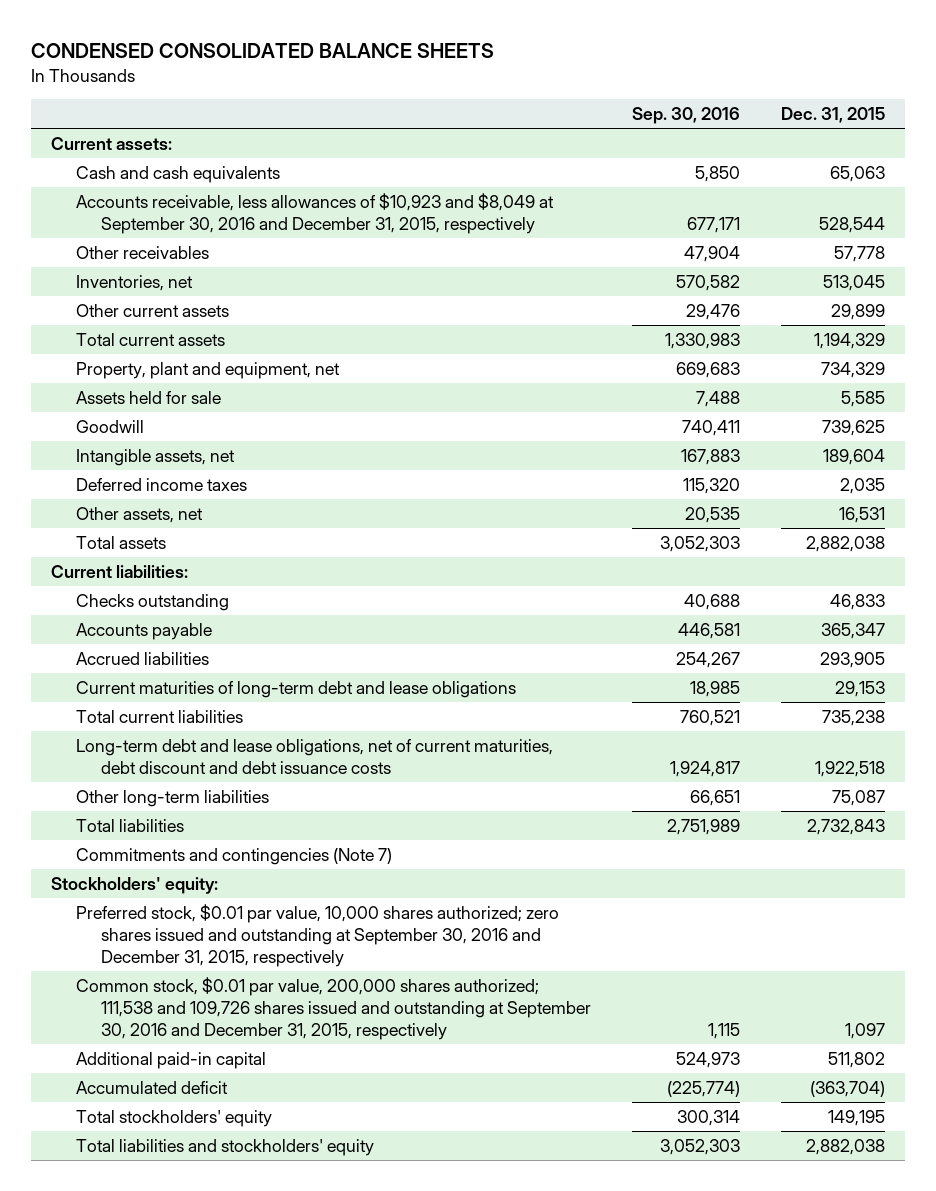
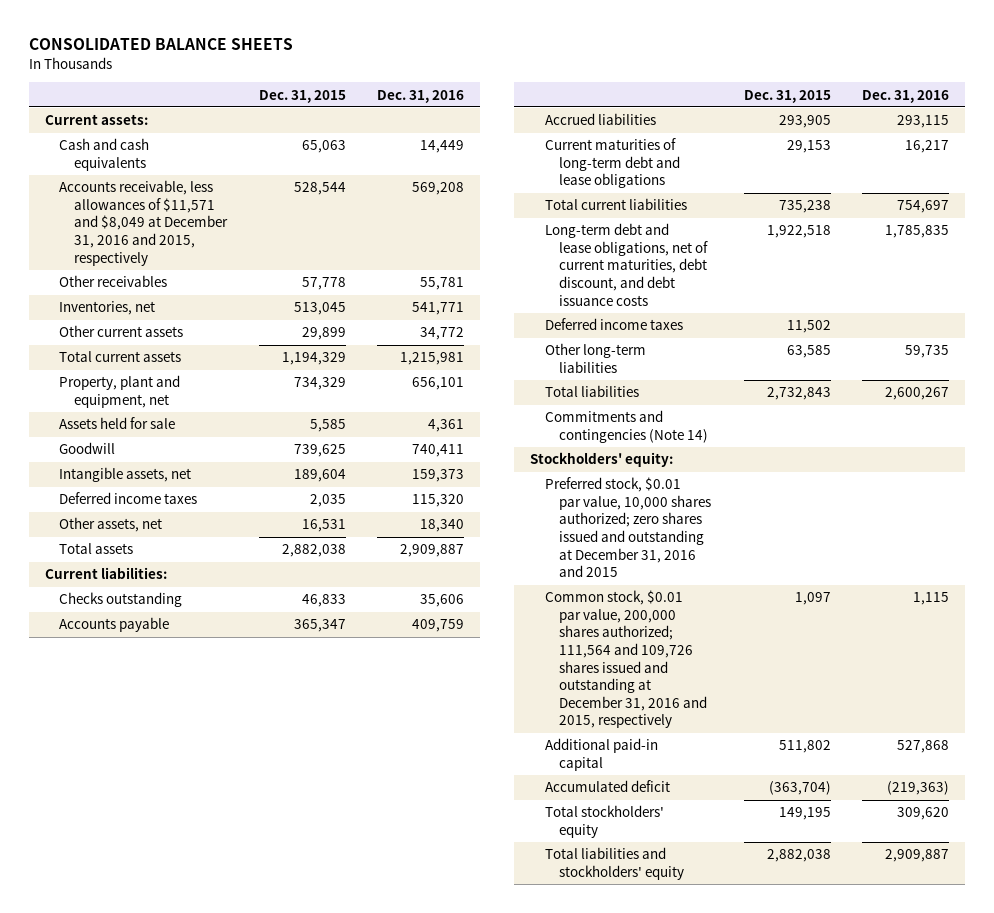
- CONDENSED CONSOLIDATED BALANCE SHEETS
+ CONSOLIDATED BALANCE SHEETS
- | Sep. 30, 2016 | Dec. 31, 2015
+ | Dec. 31, 2015 | Dec. 31, 2016
- Accounts receivable, less allowances of $10,923 and $8,049 at September 30, 2016 and December 31, 2015, respectively | 677,171 | 528,544
+ Accounts receivable, less allowances of $11,571 and $8,049 at December 31, 2016 and 2015, respectively | 528,544 | 569,208
- Long-term debt and lease obligations, net of current maturities, debt discount and debt issuance costs | 1,924,817 | 1,922,518
- Other long-term liabilities | 66,651 | 75,087
+ Long-term debt and lease obligations, net of current maturities, debt discount, and debt issuance costs | 1,922,518 | 1,785,835
+ Deferred income taxes | 11,502 |
+ Other long-term liabilities | 63,585 | 59,735
- Commitments and contingencies (Note 7)
+ Commitments and contingencies (Note 14)
- Preferred stock, $0.01 par value, 10,000 shares authorized; zero shares issued and outstanding at September 30, 2016 and December 31, 2015, respectively
- Common stock, $0.01 par value, 200,000 shares authorized; 111,538 and 109,726 shares issued and outstanding at September 30, 2016 and December 31, 2015, respectively | 1,115 | 1,097
+ Preferred stock, $0.01 par value, 10,000 shares authorized; zero shares issued and outstanding at December 31, 2016 and 2015
+ Common stock, $0.01 par value, 200,000 shares authorized; 111,564 and 109,726 shares issued and outstanding at December 31, 2016 and 2015, respectively | 1,097 | 1,115

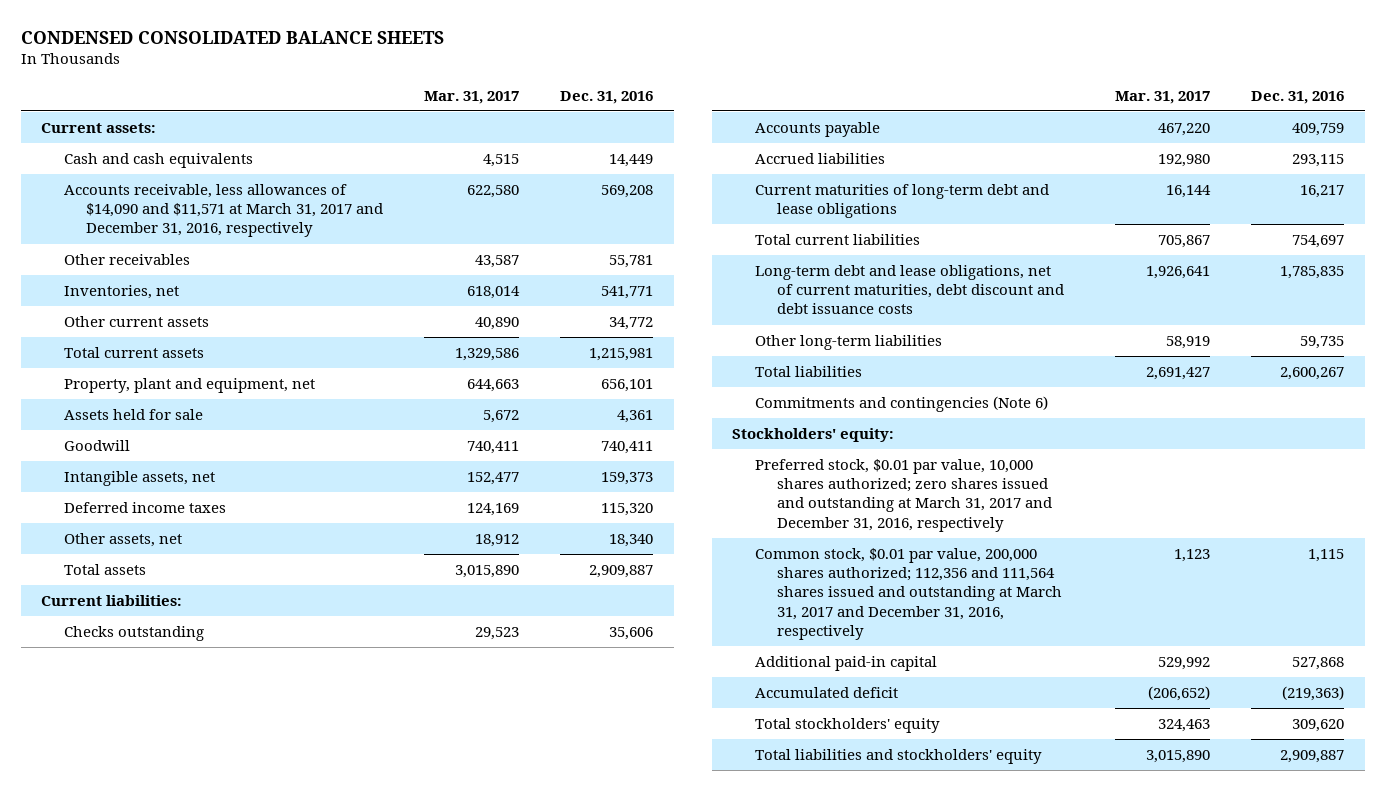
- CONSOLIDATED BALANCE SHEETS
+ CONDENSED CONSOLIDATED BALANCE SHEETS
- | Dec. 31, 2015 | Dec. 31, 2016
+ | Mar. 31, 2017 | Dec. 31, 2016
- Accounts receivable, less allowances of $11,571 and $8,049 at December 31, 2016 and 2015, respectively | 528,544 | 569,208
+ Accounts receivable, less allowances of $14,090 and $11,571 at March 31, 2017 and December 31, 2016, respectively | 622,580 | 569,208
- Long-term debt and lease obligations, net of current maturities, debt discount, and debt issuance costs | 1,922,518 | 1,785,835
- Deferred income taxes | 11,502 |
+ Long-term debt and lease obligations, net of current maturities, debt discount and debt issuance costs | 1,926,641 | 1,785,835
- Commitments and contingencies (Note 14)
+ Commitments and contingencies (Note 6)
- Preferred stock, $0.01 par value, 10,000 shares authorized; zero shares issued and outstanding at December 31, 2016 and 2015
- Common stock, $0.01 par value, 200,000 shares authorized; 111,564 and 109,726 shares issued and outstanding at December 31, 2016 and 2015, respectively | 1,097 | 1,115
+ Preferred stock, $0.01 par value, 10,000 shares authorized; zero shares issued and outstanding at March 31, 2017 and December 31, 2016, respectively
+ Common stock, $0.01 par value, 200,000 shares authorized; 112,356 and 111,564 shares issued and outstanding at March 31, 2017 and December 31, 2016, respectively | 1,123 | 1,115

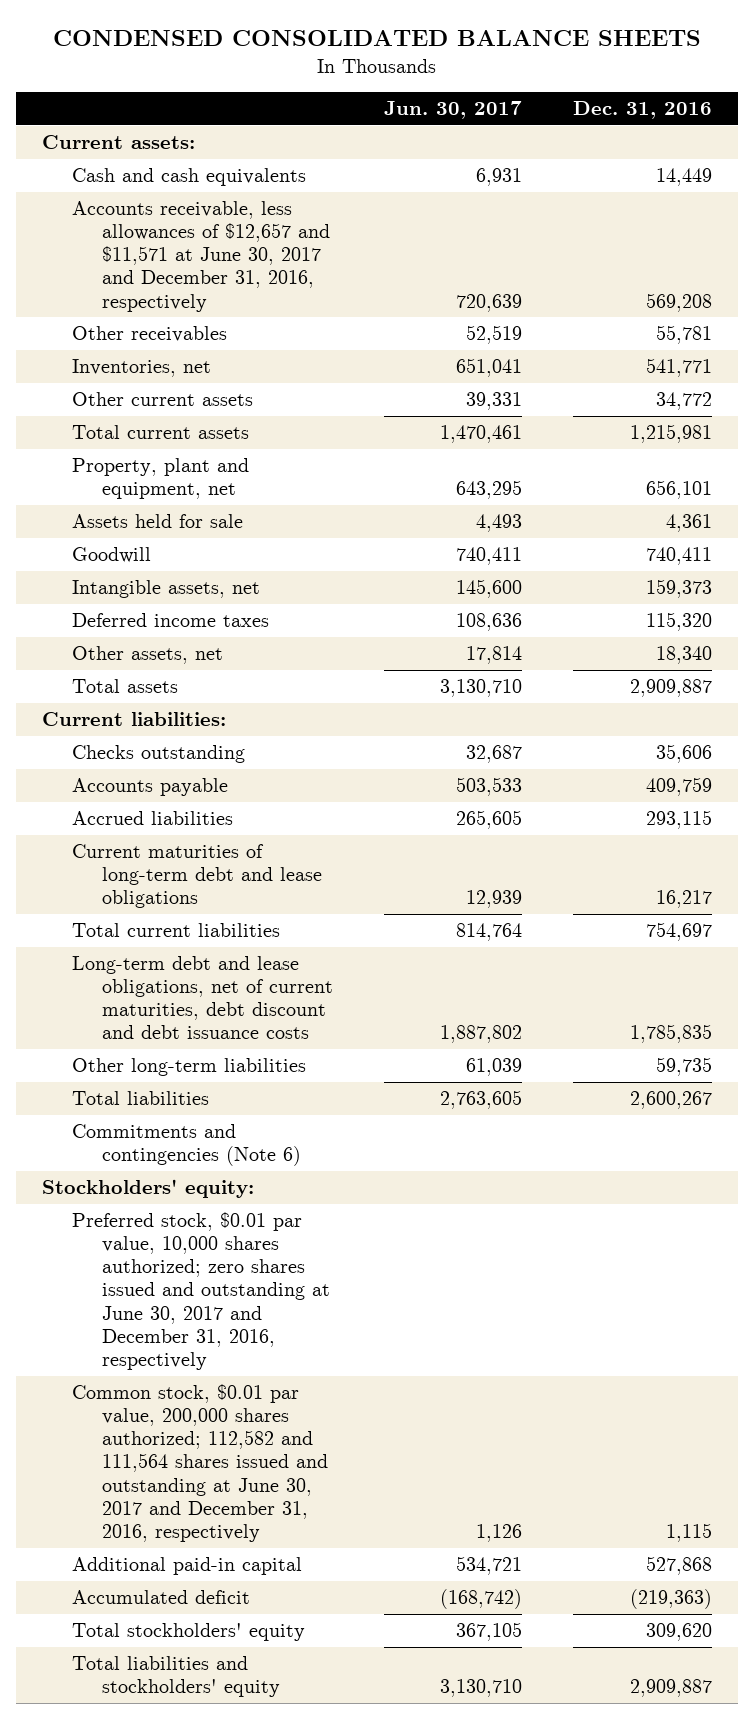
- | Mar. 31, 2017 | Dec. 31, 2016
+ | Jun. 30, 2017 | Dec. 31, 2016
- Accounts receivable, less allowances of $14,090 and $11,571 at March 31, 2017 and December 31, 2016, respectively | 622,580 | 569,208
+ Accounts receivable, less allowances of $12,657 and $11,571 at June 30, 2017 and December 31, 2016, respectively | 720,639 | 569,208
- Preferred stock, $0.01 par value, 10,000 shares authorized; zero shares issued and outstanding at March 31, 2017 and December 31, 2016, respectively
- Common stock, $0.01 par value, 200,000 shares authorized; 112,356 and 111,564 shares issued and outstanding at March 31, 2017 and December 31, 2016, respectively | 1,123 | 1,115
+ Preferred stock, $0.01 par value, 10,000 shares authorized; zero shares issued and outstanding at June 30, 2017 and December 31, 2016, respectively
+ Common stock, $0.01 par value, 200,000 shares authorized; 112,582 and 111,564 shares issued and outstanding at June 30, 2017 and December 31, 2016, respectively | 1,126 | 1,115

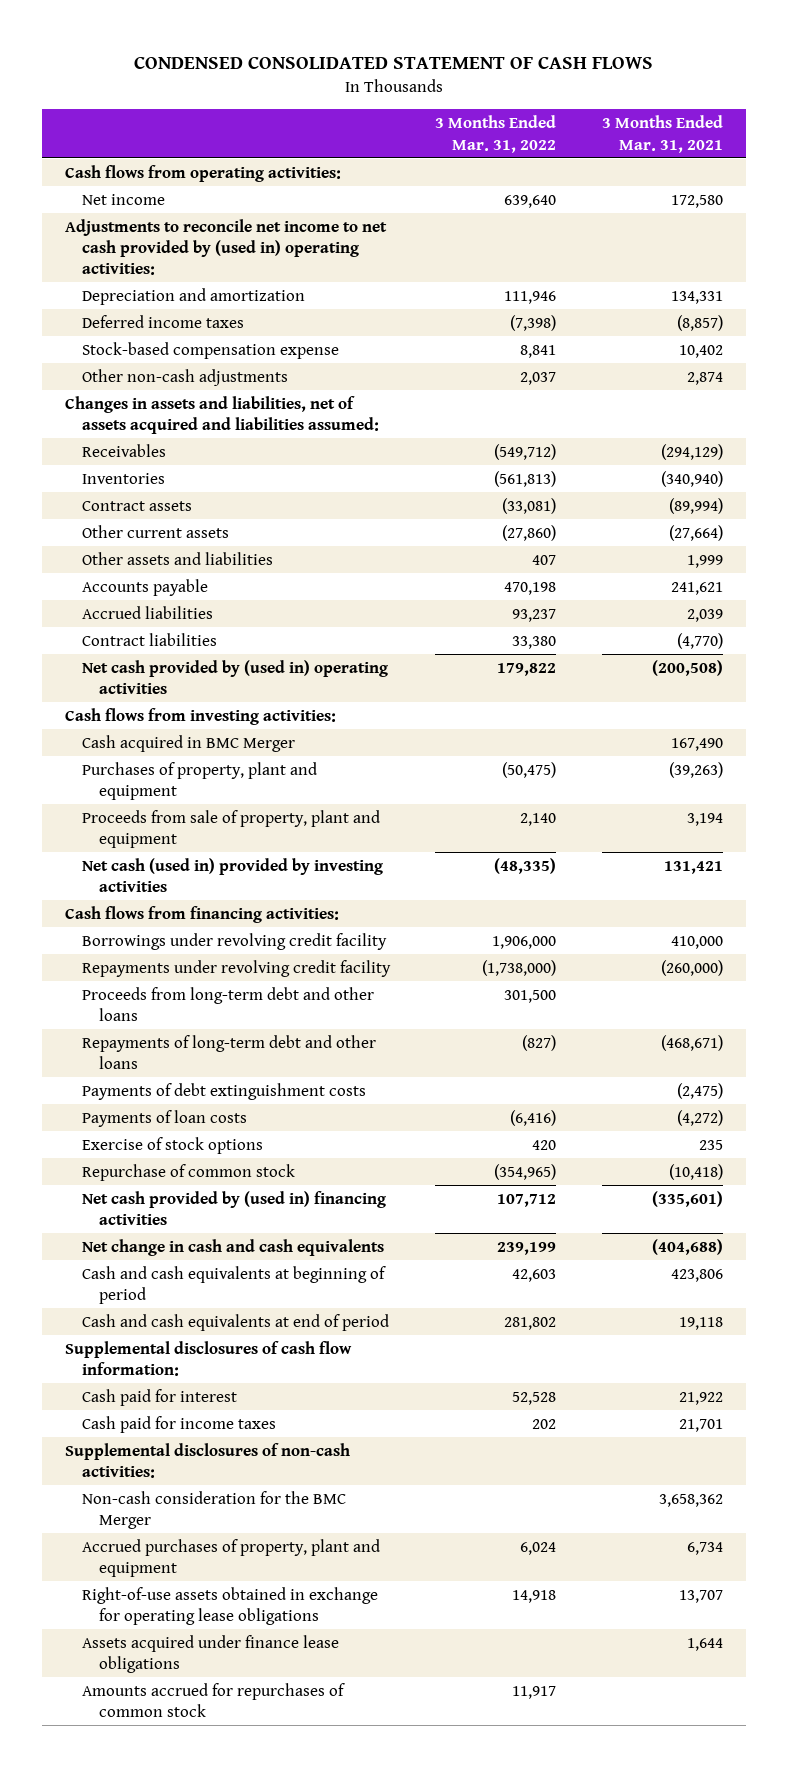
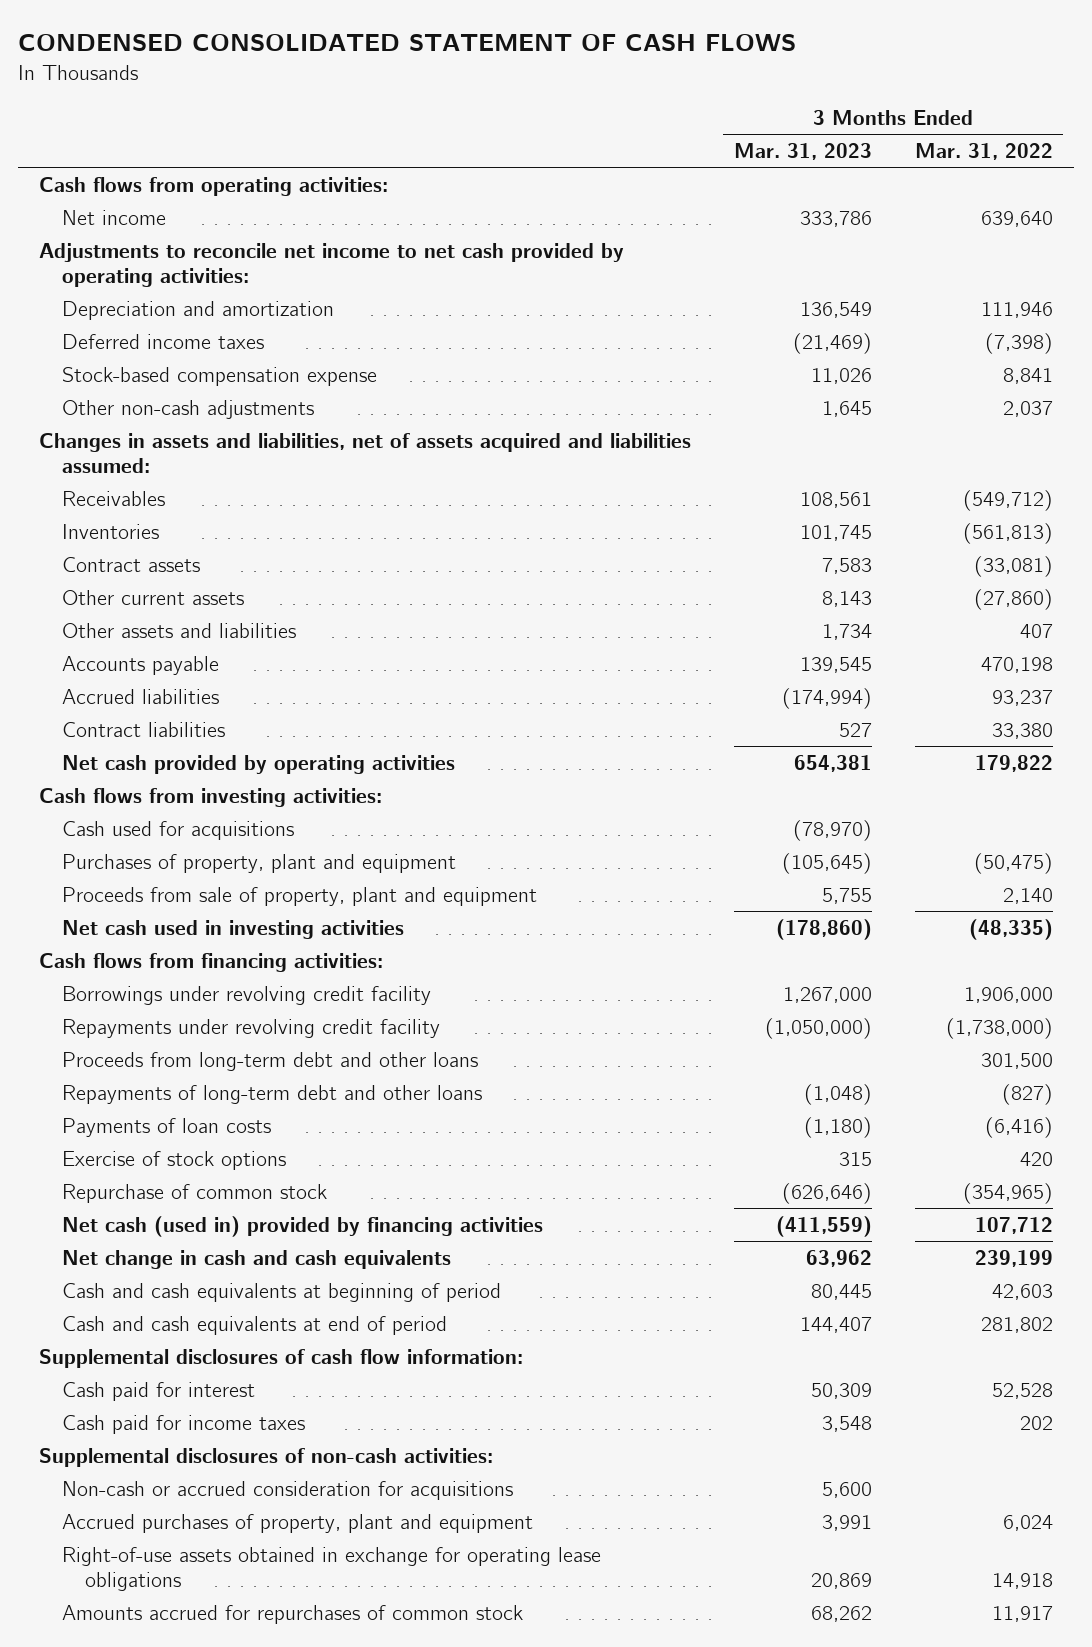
- | 3 Months Ended Mar. 31, 2022 | 3 Months Ended Mar. 31, 2021
+ | 3 Months Ended Mar. 31, 2023 | 3 Months Ended Mar. 31, 2022
- Adjustments to reconcile net income to net cash provided by (used in) operating activities:
+ Adjustments to reconcile net income to net cash provided by operating activities:
- Net cash provided by (used in) operating activities | 179,822 | (200,508)
+ Net cash provided by operating activities | 654,381 | 179,822
- Cash acquired in BMC Merger | | 167,490
+ Cash used for acquisitions | (78,970) |
- Net cash (used in) provided by investing activities | (48,335) | 131,421
+ Net cash used in investing activities | (178,860) | (48,335)
- Payments of debt extinguishment costs | | (2,475)
- Net cash provided by (used in) financing activities | 107,712 | (335,601)
+ Net cash (used in) provided by financing activities | (411,559) | 107,712
- Non-cash consideration for the BMC Merger | | 3,658,362
+ Non-cash or accrued consideration for acquisitions | 5,600 |
- Assets acquired under finance lease obligations | | 1,644

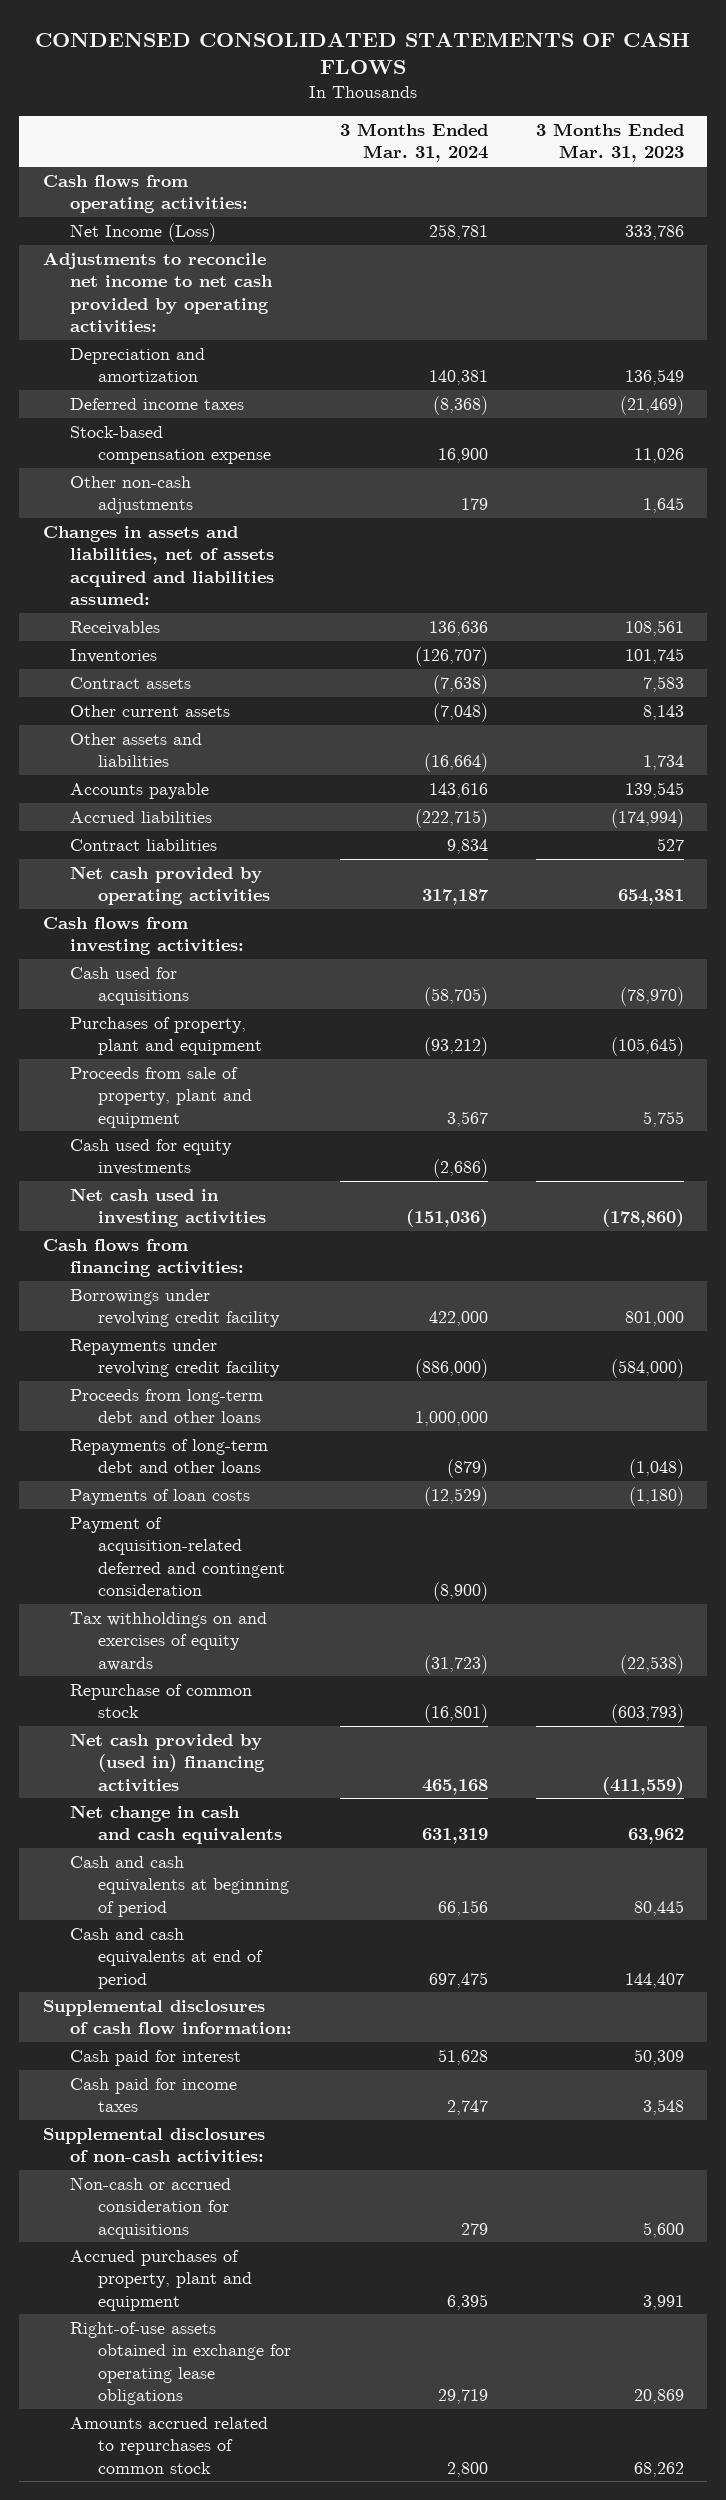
- CONDENSED CONSOLIDATED STATEMENT OF CASH FLOWS
+ CONDENSED CONSOLIDATED STATEMENTS OF CASH FLOWS
- | 3 Months Ended Mar. 31, 2023 | 3 Months Ended Mar. 31, 2022
+ | 3 Months Ended Mar. 31, 2024 | 3 Months Ended Mar. 31, 2023
- Net income | 333,786 | 639,640
+ Net Income (Loss) | 258,781 | 333,786
+ Cash used for equity investments | (2,686) |
- Borrowings under revolving credit facility | 1,267,000 | 1,906,000
- Repayments under revolving credit facility | (1,050,000) | (1,738,000)
+ Borrowings under revolving credit facility | 422,000 | 801,000
+ Repayments under revolving credit facility | (886,000) | (584,000)
- Exercise of stock options | 315 | 420
- Repurchase of common stock | (626,646) | (354,965)
- Net cash (used in) provided by financing activities | (411,559) | 107,712
+ Payment of acquisition-related deferred and contingent consideration | (8,900) |
+ Tax withholdings on and exercises of equity awards | (31,723) | (22,538)
+ Repurchase of common stock | (16,801) | (603,793)
+ Net cash provided by (used in) financing activities | 465,168 | (411,559)
- Amounts accrued for repurchases of common stock | 68,262 | 11,917
+ Amounts accrued related to repurchases of common stock | 2,800 | 68,262

